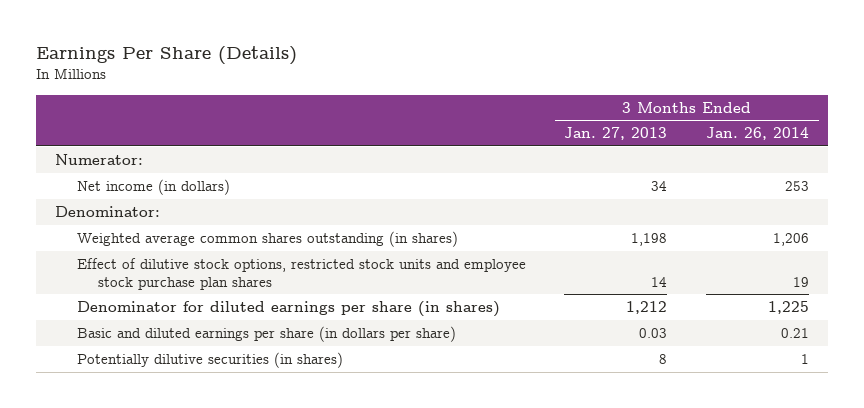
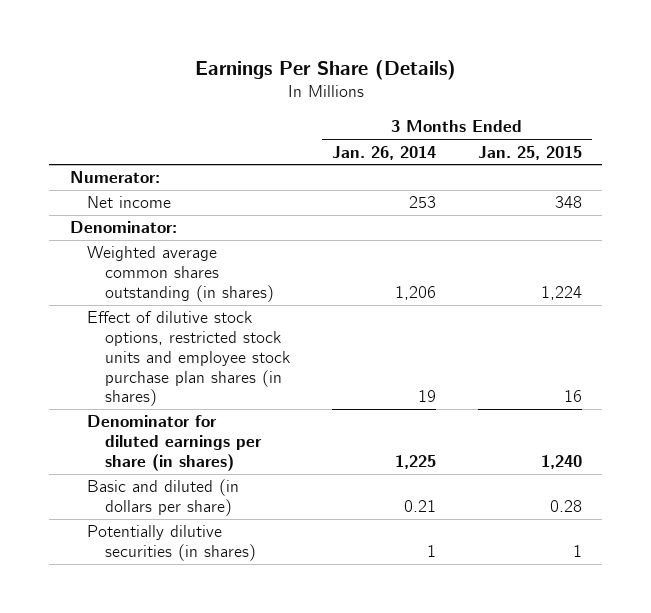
- | 3 Months Ended Jan. 27, 2013 | 3 Months Ended Jan. 26, 2014
+ | 3 Months Ended Jan. 26, 2014 | 3 Months Ended Jan. 25, 2015
- Net income (in dollars) | 34 | 253
+ Net income | 253 | 348
- Effect of dilutive stock options, restricted stock units and employee stock purchase plan shares | 14 | 19
+ Effect of dilutive stock options, restricted stock units and employee stock purchase plan shares (in shares) | 19 | 16
- Basic and diluted earnings per share (in dollars per share) | 0.03 | 0.21
+ Basic and diluted (in dollars per share) | 0.21 | 0.28

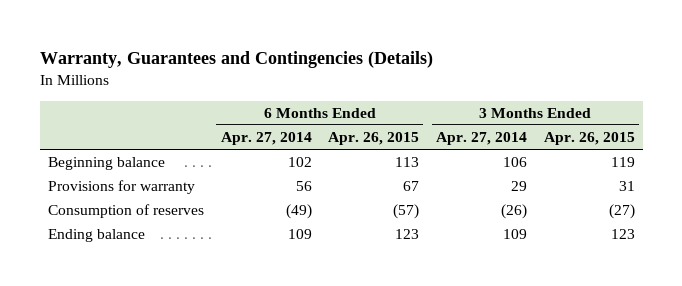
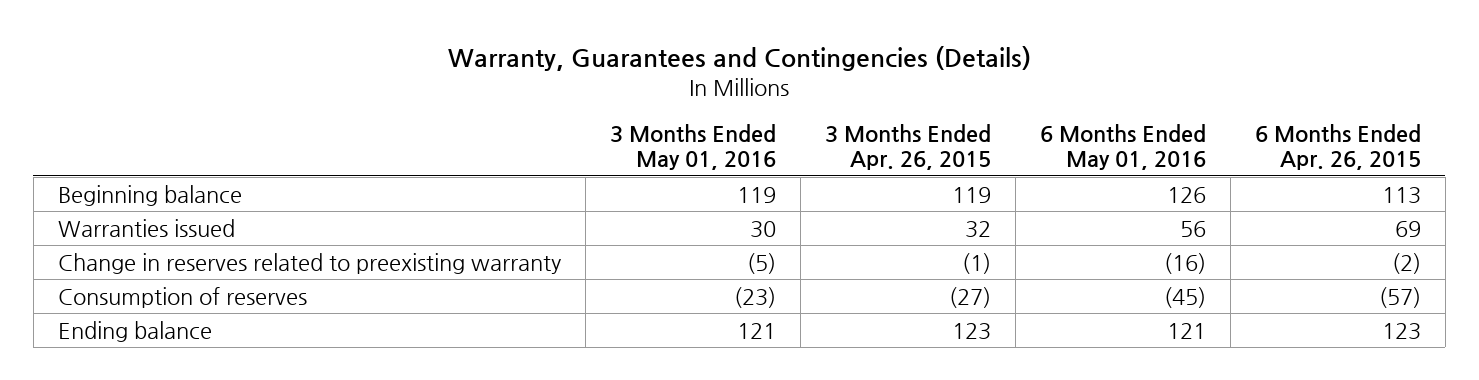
- | 6 Months Ended Apr. 27, 2014 | 6 Months Ended Apr. 26, 2015 | 3 Months Ended Apr. 27, 2014 | 3 Months Ended Apr. 26, 2015
+ | 3 Months Ended May 01, 2016 | 3 Months Ended Apr. 26, 2015 | 6 Months Ended May 01, 2016 | 6 Months Ended Apr. 26, 2015
- Provisions for warranty | 56 | 67 | 29 | 31
+ Warranties issued | 30 | 32 | 56 | 69
+ Change in reserves related to preexisting warranty | (5) | (1) | (16) | (2)

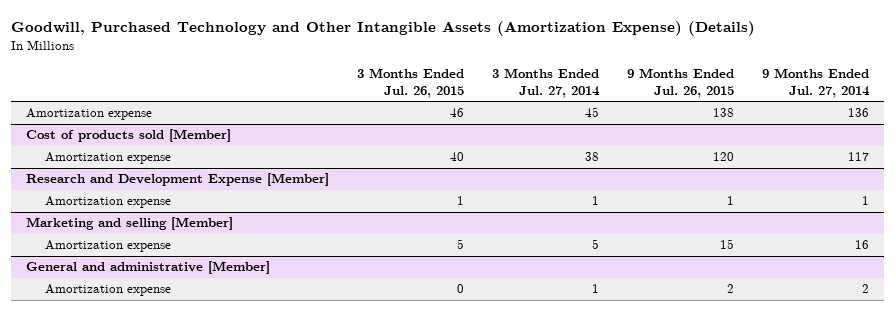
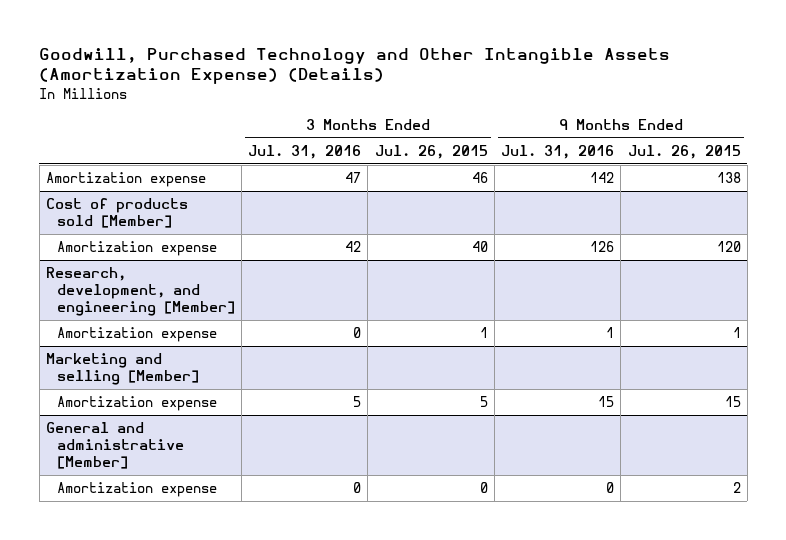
- | 3 Months Ended Jul. 26, 2015 | 3 Months Ended Jul. 27, 2014 | 9 Months Ended Jul. 26, 2015 | 9 Months Ended Jul. 27, 2014
+ | 3 Months Ended Jul. 31, 2016 | 3 Months Ended Jul. 26, 2015 | 9 Months Ended Jul. 31, 2016 | 9 Months Ended Jul. 26, 2015
- Research and Development Expense [Member]
+ Research, development, and engineering [Member]

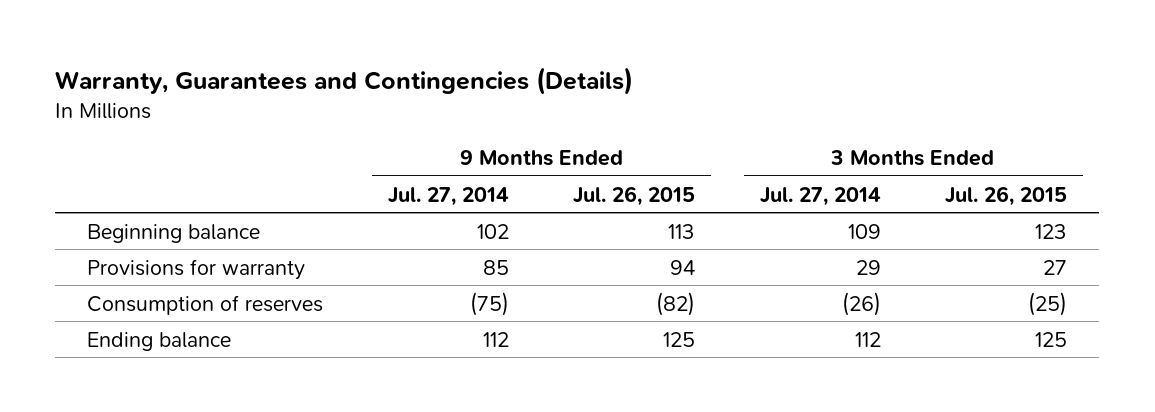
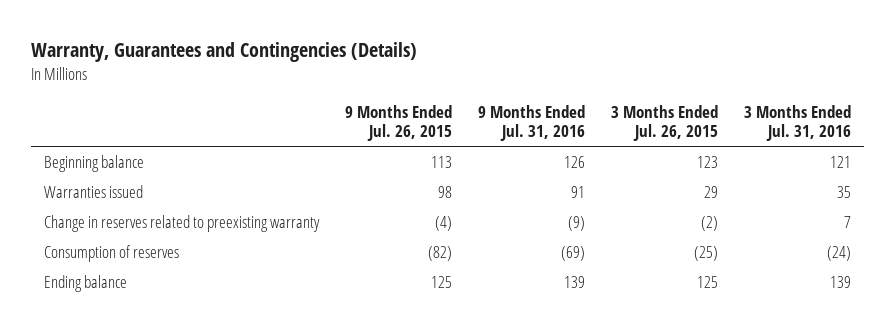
- | 9 Months Ended Jul. 27, 2014 | 9 Months Ended Jul. 26, 2015 | 3 Months Ended Jul. 27, 2014 | 3 Months Ended Jul. 26, 2015
+ | 9 Months Ended Jul. 26, 2015 | 9 Months Ended Jul. 31, 2016 | 3 Months Ended Jul. 26, 2015 | 3 Months Ended Jul. 31, 2016
- Provisions for warranty | 85 | 94 | 29 | 27
+ Warranties issued | 98 | 91 | 29 | 35
+ Change in reserves related to preexisting warranty | (4) | (9) | (2) | 7

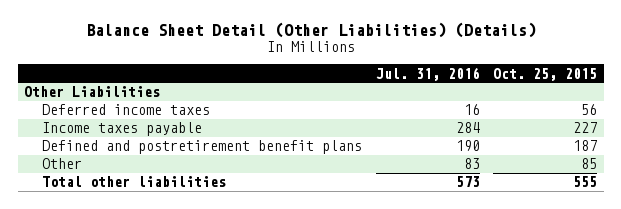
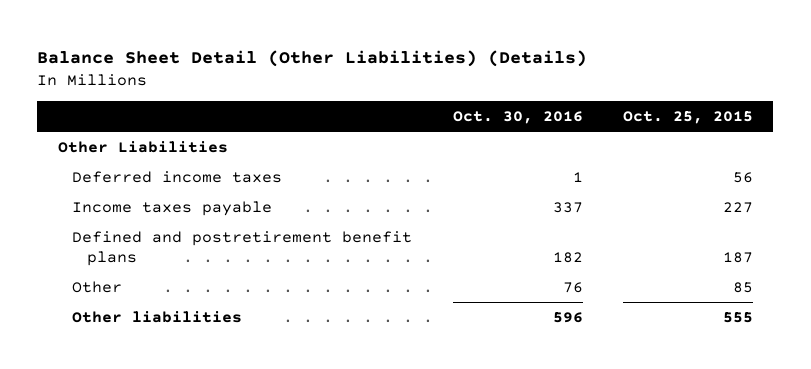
- | Jul. 31, 2016 | Oct. 25, 2015
+ | Oct. 30, 2016 | Oct. 25, 2015
- Total other liabilities | 573 | 555
+ Other liabilities | 596 | 555

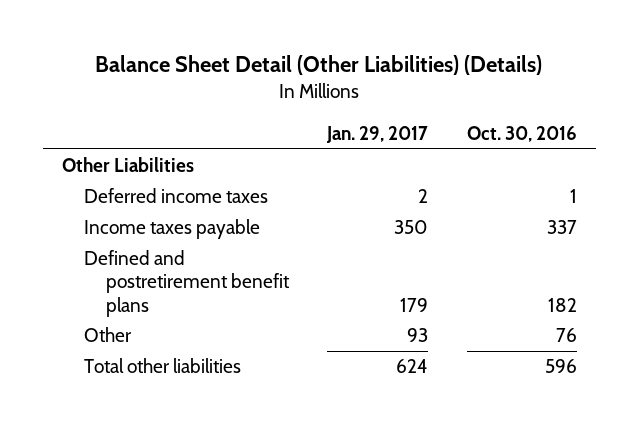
- | Oct. 30, 2016 | Oct. 25, 2015
+ | Jan. 29, 2017 | Oct. 30, 2016
- Other liabilities | 596 | 555
+ Total other liabilities | 624 | 596

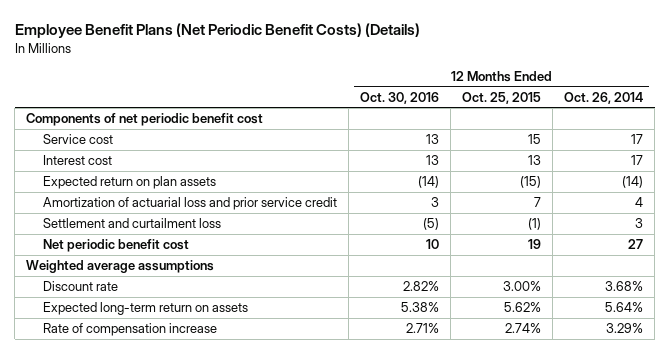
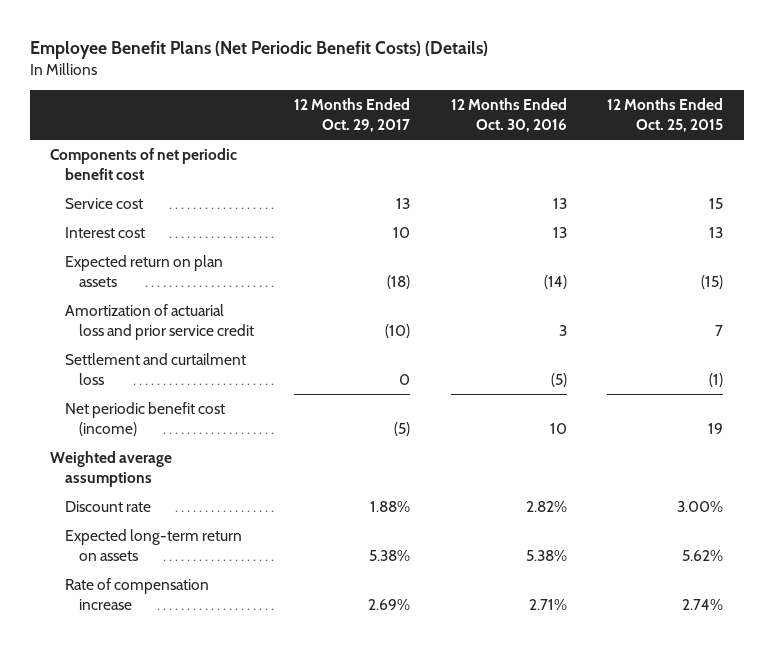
- | 12 Months Ended Oct. 30, 2016 | 12 Months Ended Oct. 25, 2015 | 12 Months Ended Oct. 26, 2014
+ | 12 Months Ended Oct. 29, 2017 | 12 Months Ended Oct. 30, 2016 | 12 Months Ended Oct. 25, 2015
- Net periodic benefit cost | 10 | 19 | 27
+ Net periodic benefit cost (income) | (5) | 10 | 19

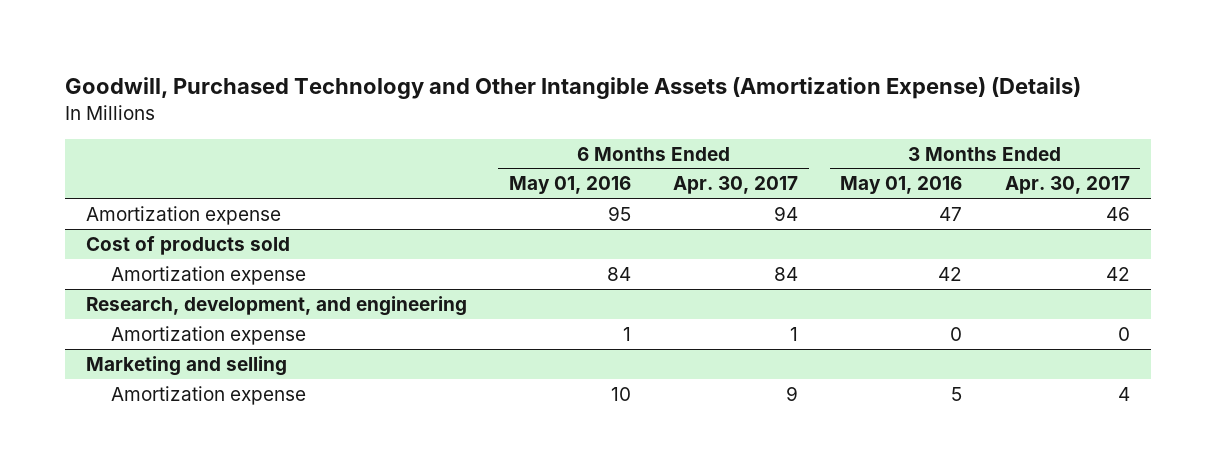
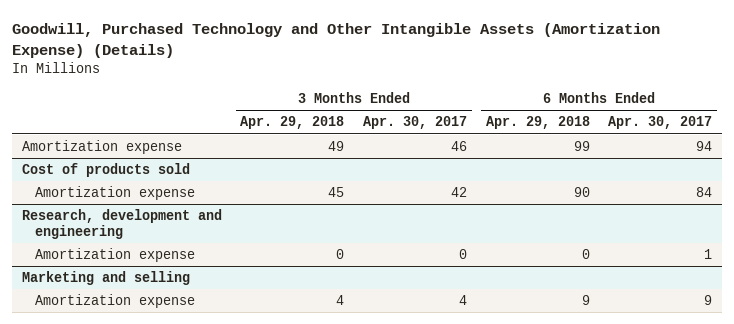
- | 6 Months Ended May 01, 2016 | 6 Months Ended Apr. 30, 2017 | 3 Months Ended May 01, 2016 | 3 Months Ended Apr. 30, 2017
+ | 3 Months Ended Apr. 29, 2018 | 3 Months Ended Apr. 30, 2017 | 6 Months Ended Apr. 29, 2018 | 6 Months Ended Apr. 30, 2017
- Research, development, and engineering
+ Research, development and engineering

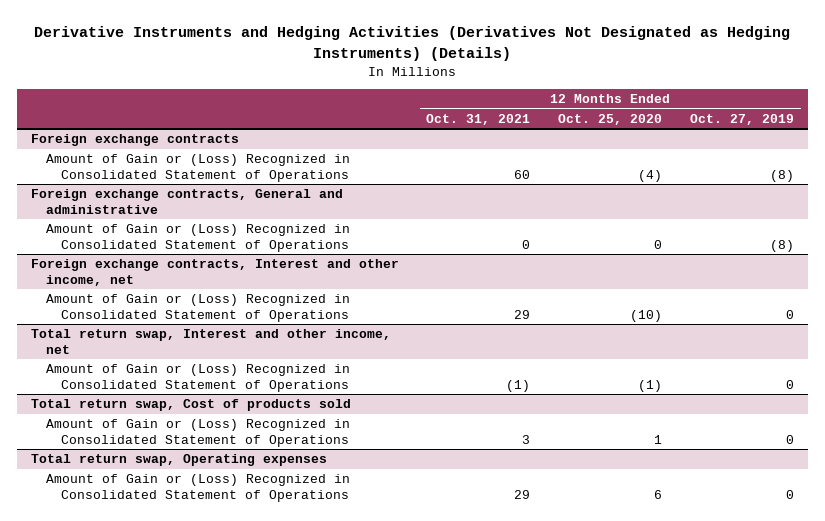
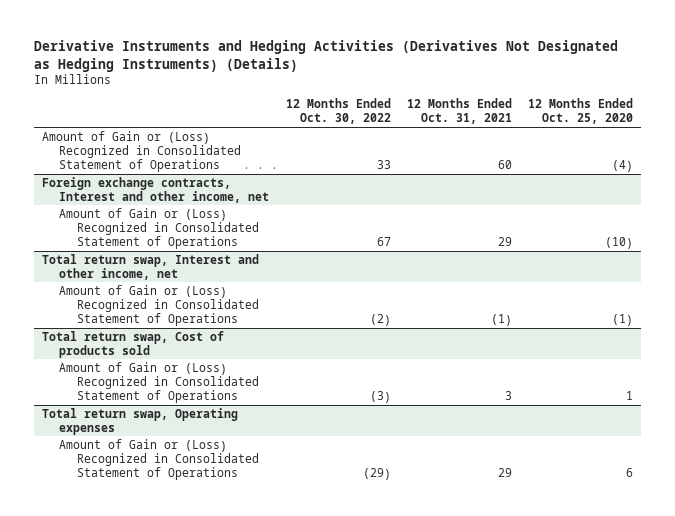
- | 12 Months Ended Oct. 31, 2021 | 12 Months Ended Oct. 25, 2020 | 12 Months Ended Oct. 27, 2019
+ | 12 Months Ended Oct. 30, 2022 | 12 Months Ended Oct. 31, 2021 | 12 Months Ended Oct. 25, 2020
- Foreign exchange contracts
- Foreign exchange contracts, General and administrative
- Amount of Gain or (Loss) Recognized in Consolidated Statement of Operations | 0 | 0 | (8)

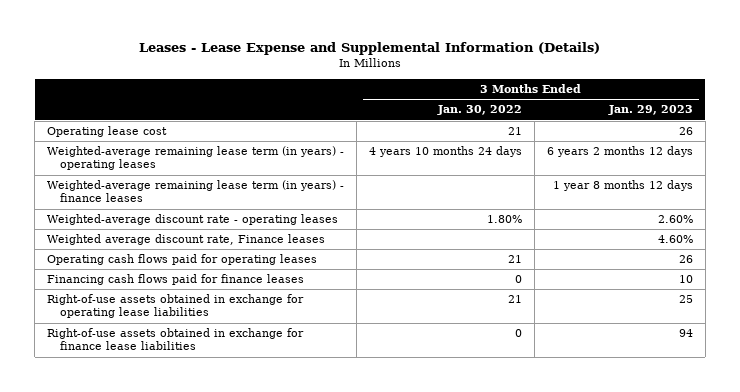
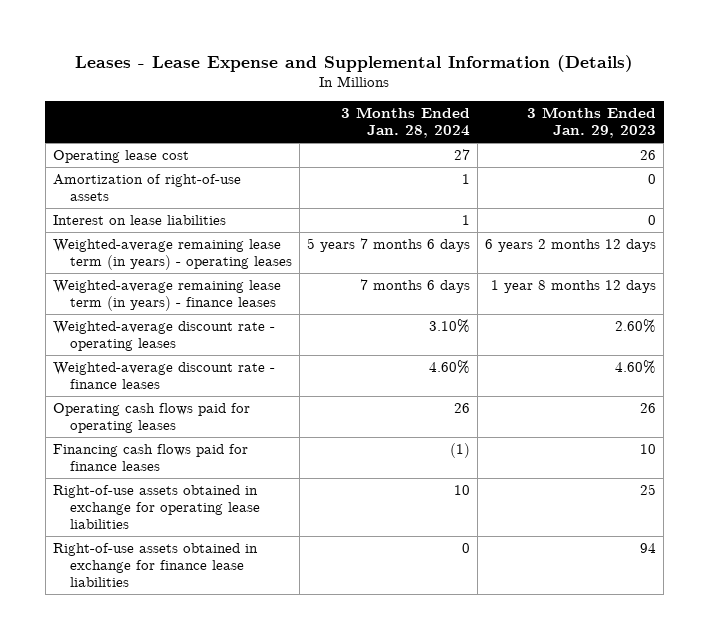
- | 3 Months Ended Jan. 30, 2022 | 3 Months Ended Jan. 29, 2023
+ | 3 Months Ended Jan. 28, 2024 | 3 Months Ended Jan. 29, 2023
+ Amortization of right-of-use assets | 1 | 0
+ Interest on lease liabilities | 1 | 0
- Weighted average discount rate, Finance leases | | 4.60%
+ Weighted-average discount rate - finance leases | 4.60% | 4.60%

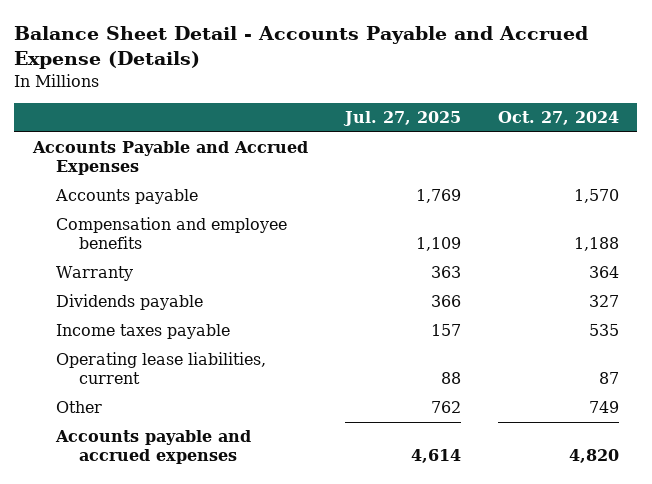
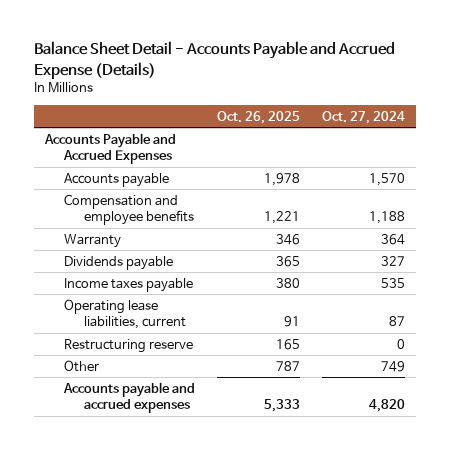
- | Jul. 27, 2025 | Oct. 27, 2024
+ | Oct. 26, 2025 | Oct. 27, 2024
+ Restructuring reserve | 165 | 0

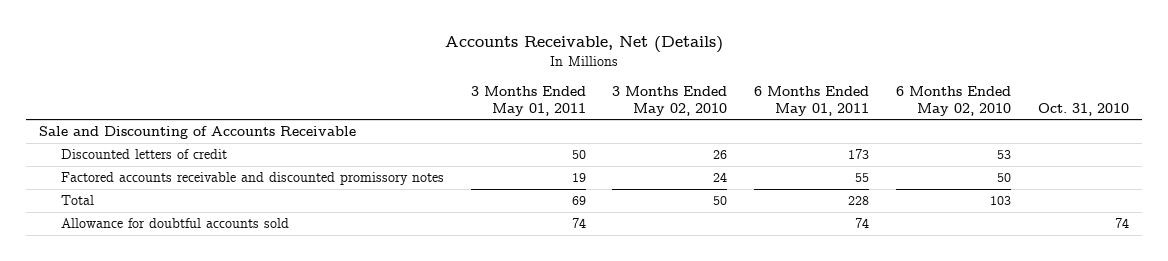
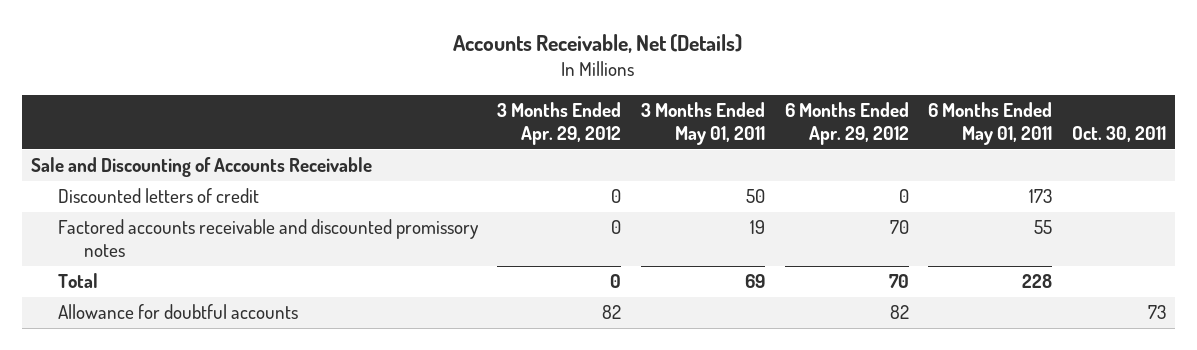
- | 3 Months Ended May 01, 2011 | 3 Months Ended May 02, 2010 | 6 Months Ended May 01, 2011 | 6 Months Ended May 02, 2010 | Oct. 31, 2010
+ | 3 Months Ended Apr. 29, 2012 | 3 Months Ended May 01, 2011 | 6 Months Ended Apr. 29, 2012 | 6 Months Ended May 01, 2011 | Oct. 30, 2011
- Allowance for doubtful accounts sold | 74 | | 74 | | 74
+ Allowance for doubtful accounts | 82 | | 82 | | 73

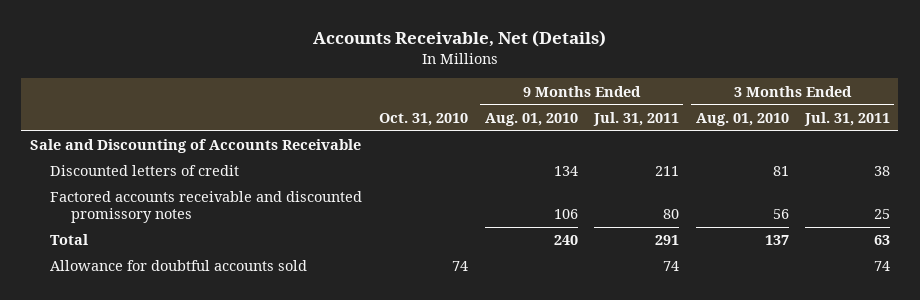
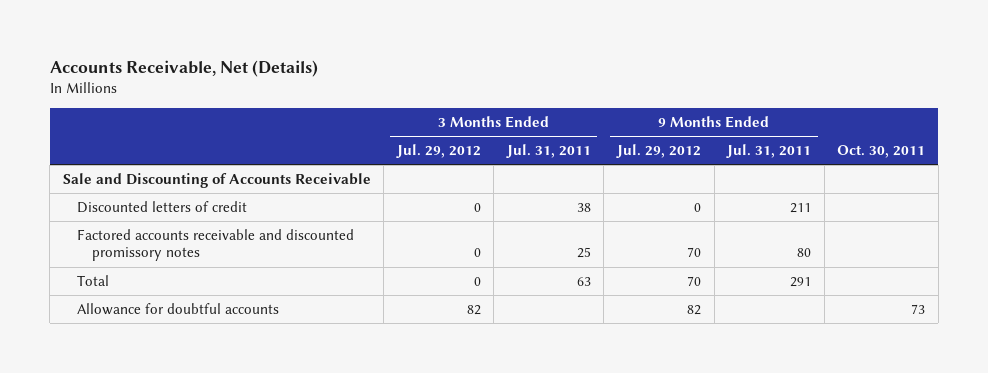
- | Oct. 31, 2010 | 9 Months Ended Aug. 01, 2010 | 9 Months Ended Jul. 31, 2011 | 3 Months Ended Aug. 01, 2010 | 3 Months Ended Jul. 31, 2011
+ | 3 Months Ended Jul. 29, 2012 | 3 Months Ended Jul. 31, 2011 | 9 Months Ended Jul. 29, 2012 | 9 Months Ended Jul. 31, 2011 | Oct. 30, 2011
- Allowance for doubtful accounts sold | 74 | | 74 | | 74
+ Allowance for doubtful accounts | 82 | | 82 | | 73

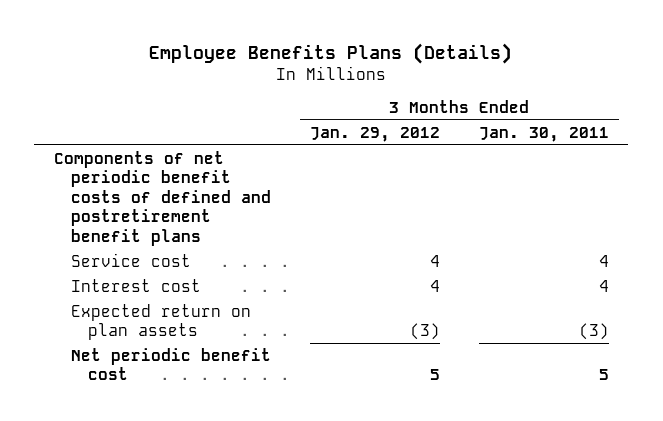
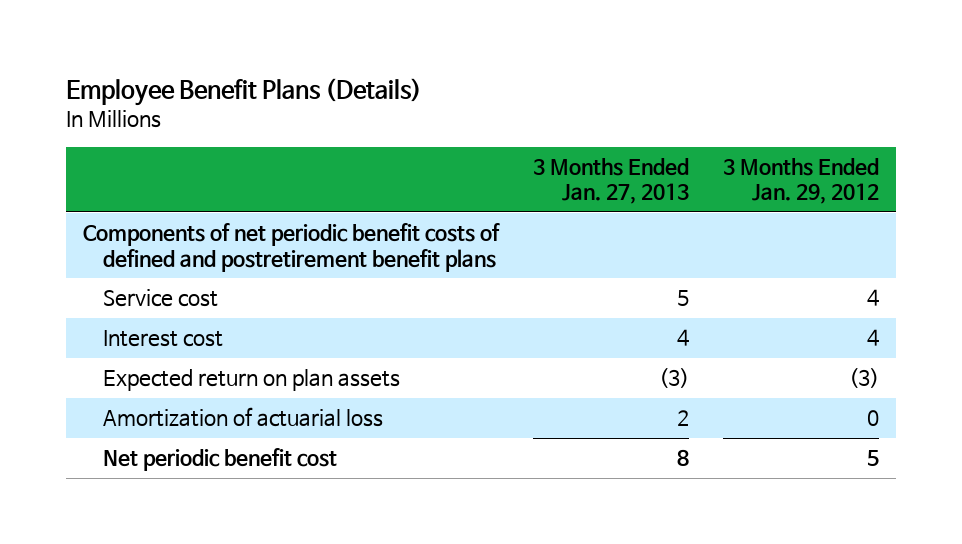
- Employee Benefits Plans (Details)
+ Employee Benefit Plans (Details)
- | 3 Months Ended Jan. 29, 2012 | 3 Months Ended Jan. 30, 2011
+ | 3 Months Ended Jan. 27, 2013 | 3 Months Ended Jan. 29, 2012
+ Amortization of actuarial loss | 2 | 0

